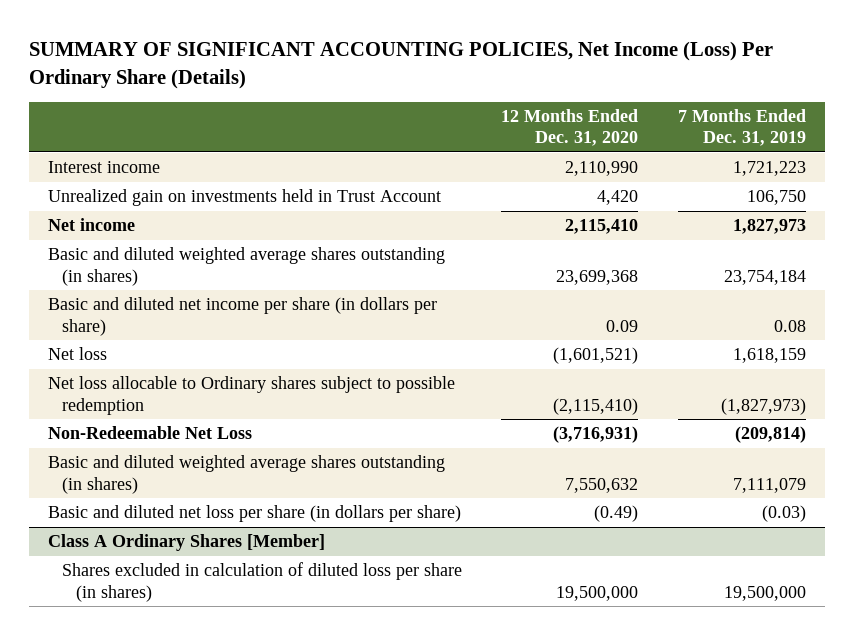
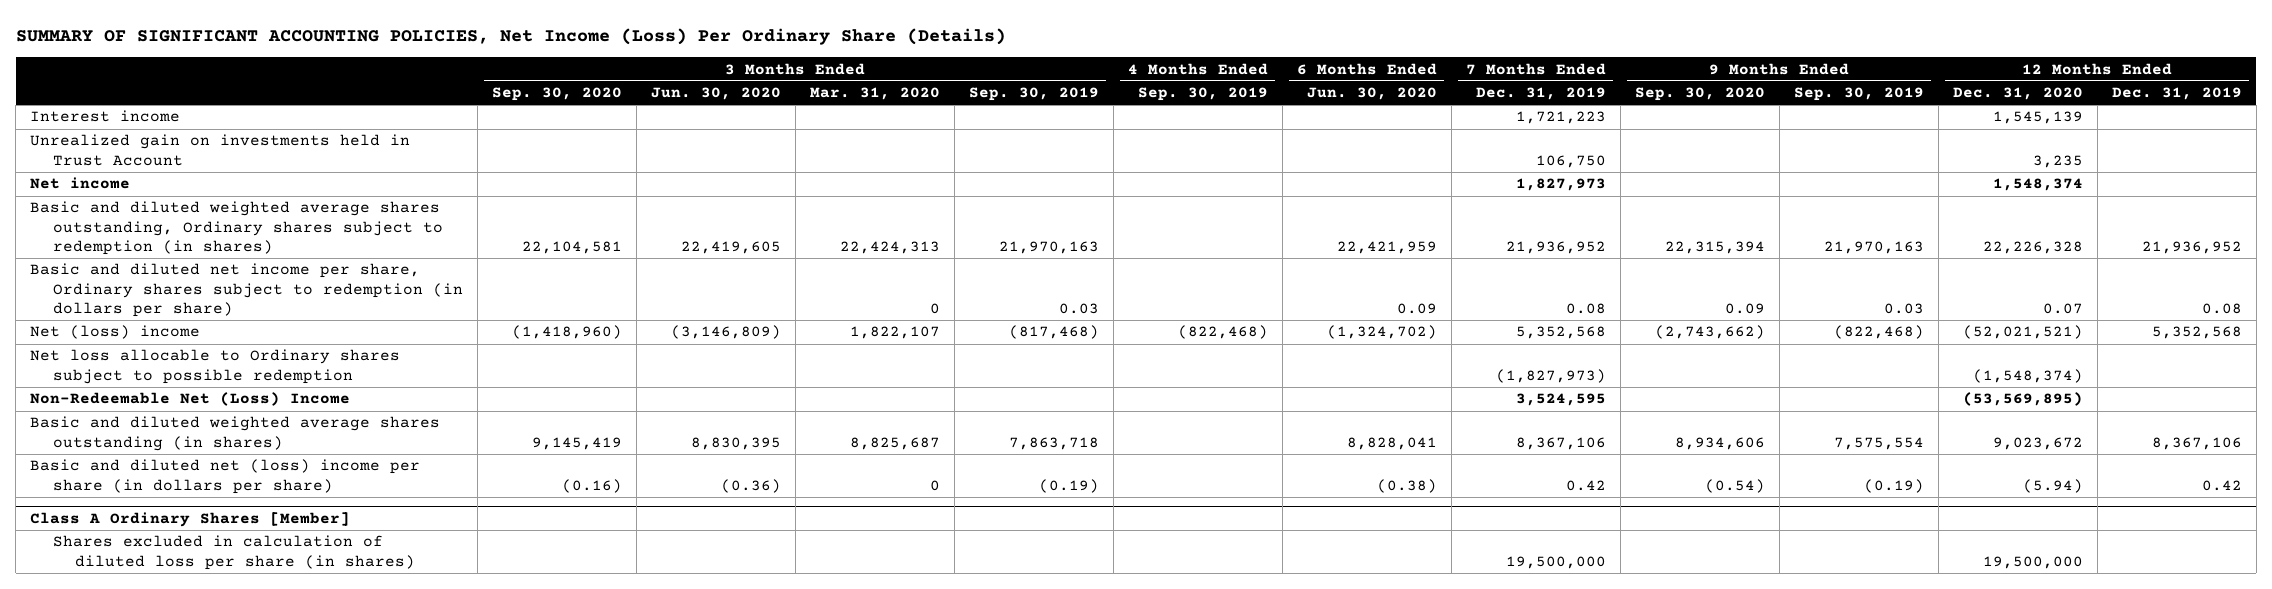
- | 12 Months Ended Dec. 31, 2020 | 7 Months Ended Dec. 31, 2019
+ | 3 Months Ended Sep. 30, 2020 | 3 Months Ended Jun. 30, 2020 | 3 Months Ended Mar. 31, 2020 | 3 Months Ended Sep. 30, 2019 | 4 Months Ended Sep. 30, 2019 | 6 Months Ended Jun. 30, 2020 | 7 Months Ended Dec. 31, 2019 | 9 Months Ended Sep. 30, 2020 | 9 Months Ended Sep. 30, 2019 | 12 Months Ended Dec. 31, 2020 | 12 Months Ended Dec. 31, 2019
- Interest income | 2,110,990 | 1,721,223
- Unrealized gain on investments held in Trust Account | 4,420 | 106,750
- Net income | 2,115,410 | 1,827,973
- Basic and diluted weighted average shares outstanding (in shares) | 23,699,368 | 23,754,184
- Basic and diluted net income per share (in dollars per share) | 0.09 | 0.08
- Net loss | (1,601,521) | 1,618,159
- Net loss allocable to Ordinary shares subject to possible redemption | (2,115,410) | (1,827,973)
- Non-Redeemable Net Loss | (3,716,931) | (209,814)
- Basic and diluted weighted average shares outstanding (in shares) | 7,550,632 | 7,111,079
- Basic and diluted net loss per share (in dollars per share) | (0.49) | (0.03)
+ Interest income | | | | | | | 1,721,223 | | | 1,545,139 |
+ Unrealized gain on investments held in Trust Account | | | | | | | 106,750 | | | 3,235 |
+ Net income | | | | | | | 1,827,973 | | | 1,548,374 |
+ Basic and diluted weighted average shares outstanding, Ordinary shares subject to redemption (in shares) | 22,104,581 | 22,419,605 | 22,424,313 | 21,970,163 | | 22,421,959 | 21,936,952 | 22,315,394 | 21,970,163 | 22,226,328 | 21,936,952
+ Basic and diluted net income per share, Ordinary shares subject to redemption (in dollars per share) | | | 0 | 0.03 | | 0.09 | 0.08 | 0.09 | 0.03 | 0.07 | 0.08
+ Net (loss) income | (1,418,960) | (3,146,809) | 1,822,107 | (817,468) | (822,468) | (1,324,702) | 5,352,568 | (2,743,662) | (822,468) | (52,021,521) | 5,352,568
+ Net loss allocable to Ordinary shares subject to possible redemption | | | | | | | (1,827,973) | | | (1,548,374) |
+ Non-Redeemable Net (Loss) Income | | | | | | | 3,524,595 | | | (53,569,895) |
+ Basic and diluted weighted average shares outstanding (in shares) | 9,145,419 | 8,830,395 | 8,825,687 | 7,863,718 | | 8,828,041 | 8,367,106 | 8,934,606 | 7,575,554 | 9,023,672 | 8,367,106
+ Basic and diluted net (loss) income per share (in dollars per share) | (0.16) | (0.36) | 0 | (0.19) | | (0.38) | 0.42 | (0.54) | (0.19) | (5.94) | 0.42

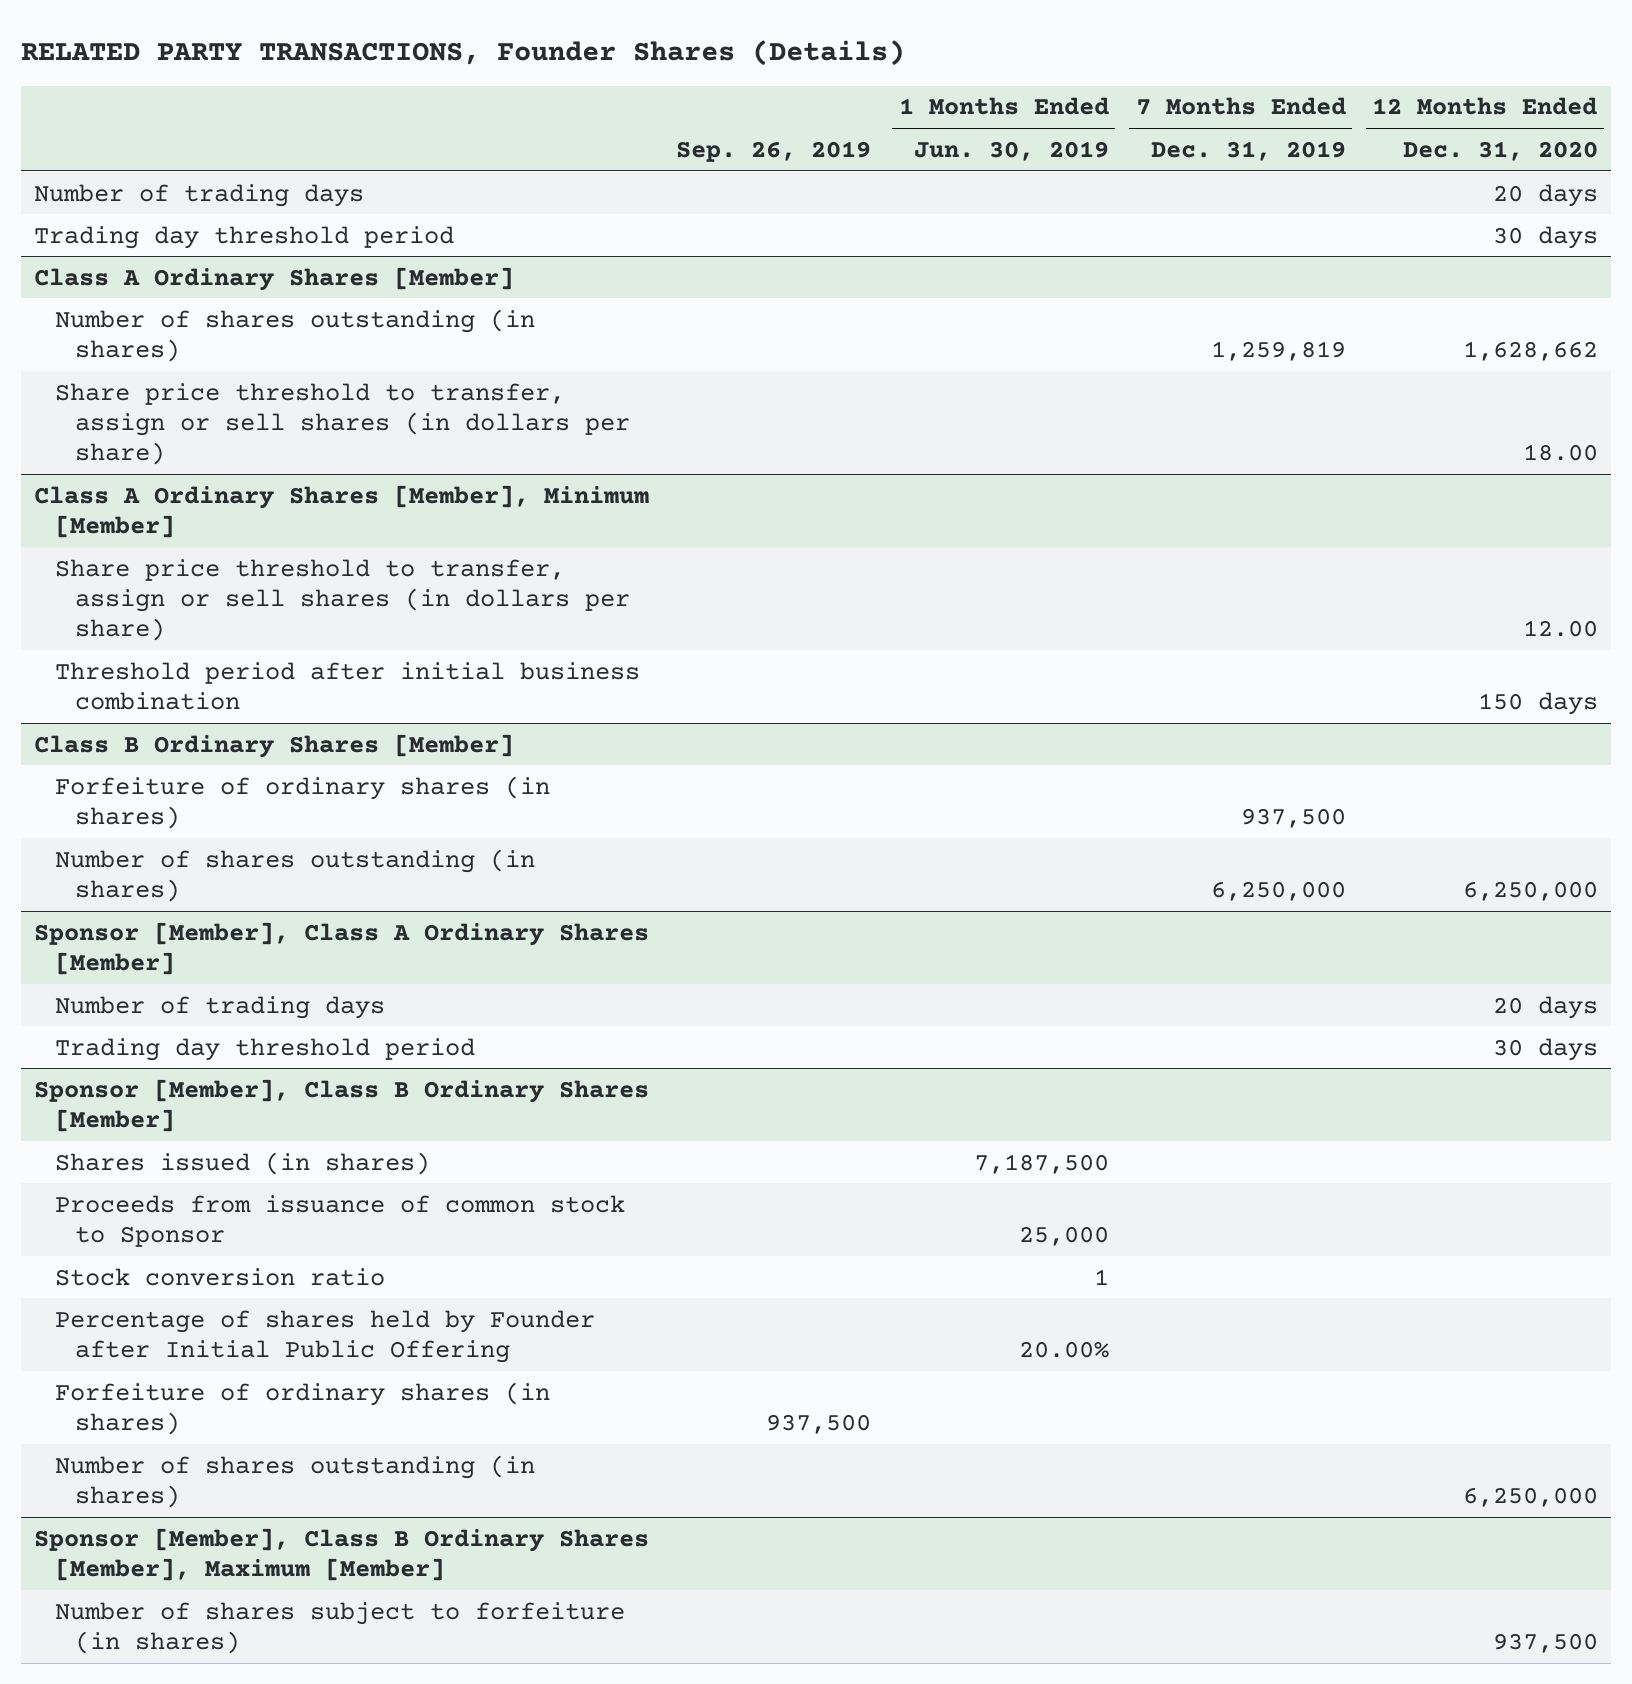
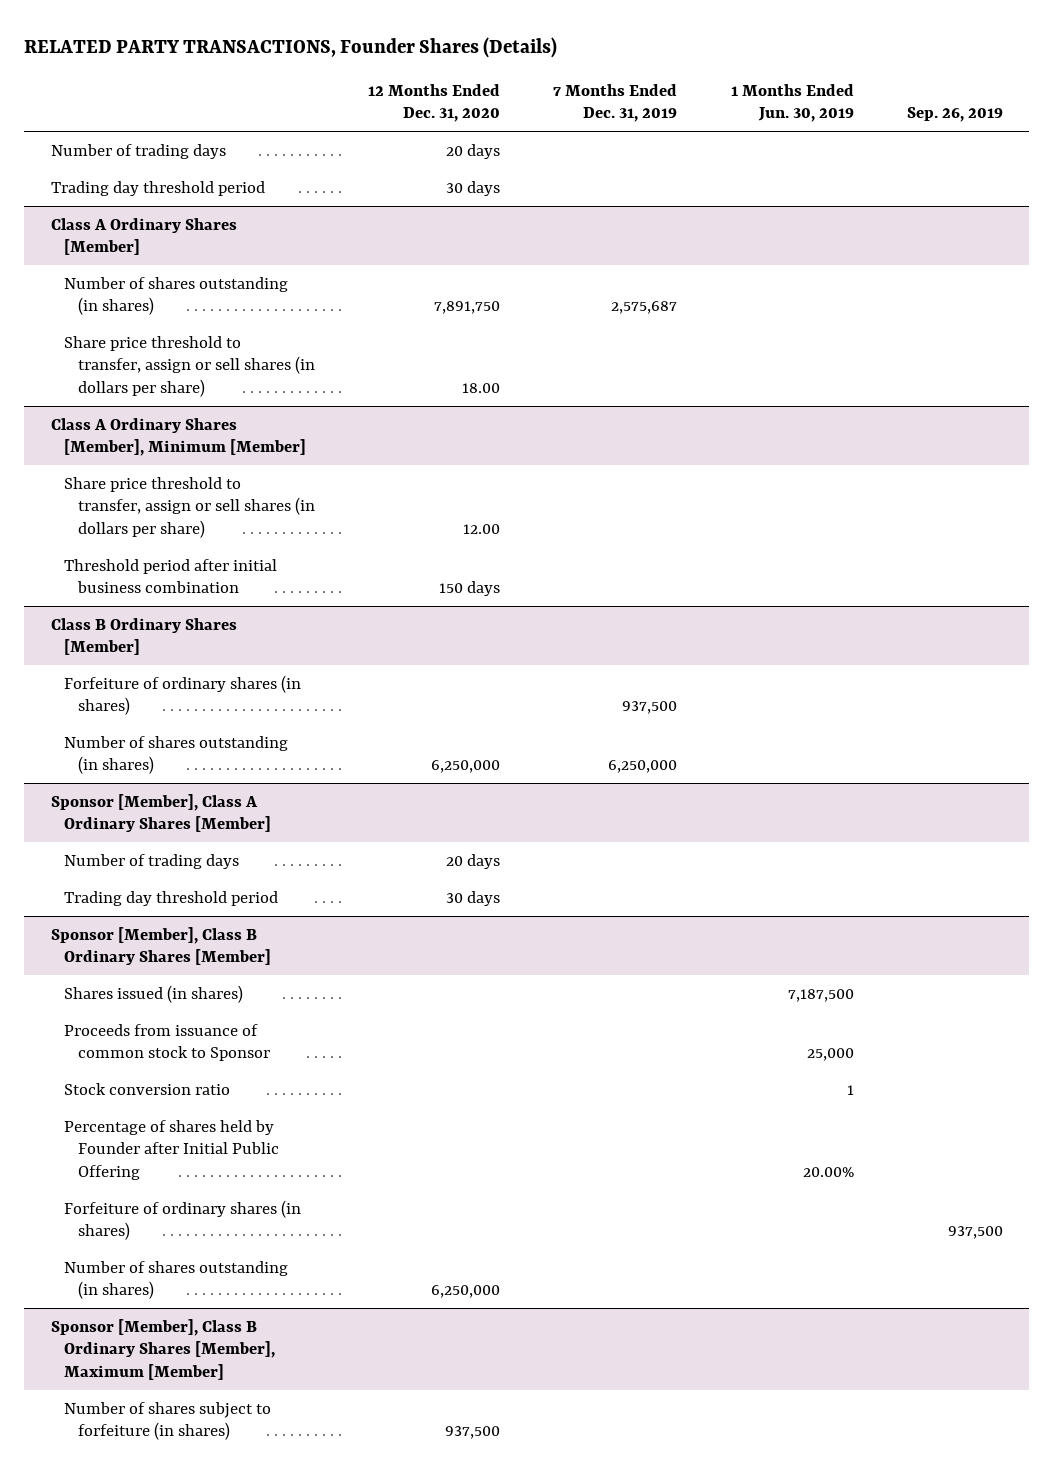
- | Sep. 26, 2019 | 1 Months Ended Jun. 30, 2019 | 7 Months Ended Dec. 31, 2019 | 12 Months Ended Dec. 31, 2020
+ | 12 Months Ended Dec. 31, 2020 | 7 Months Ended Dec. 31, 2019 | 1 Months Ended Jun. 30, 2019 | Sep. 26, 2019
@ Class A Ordinary Shares [Member]
- Number of shares outstanding (in shares) | | | 1,259,819 | 1,628,662
+ Number of shares outstanding (in shares) | 7,891,750 | 2,575,687 | |

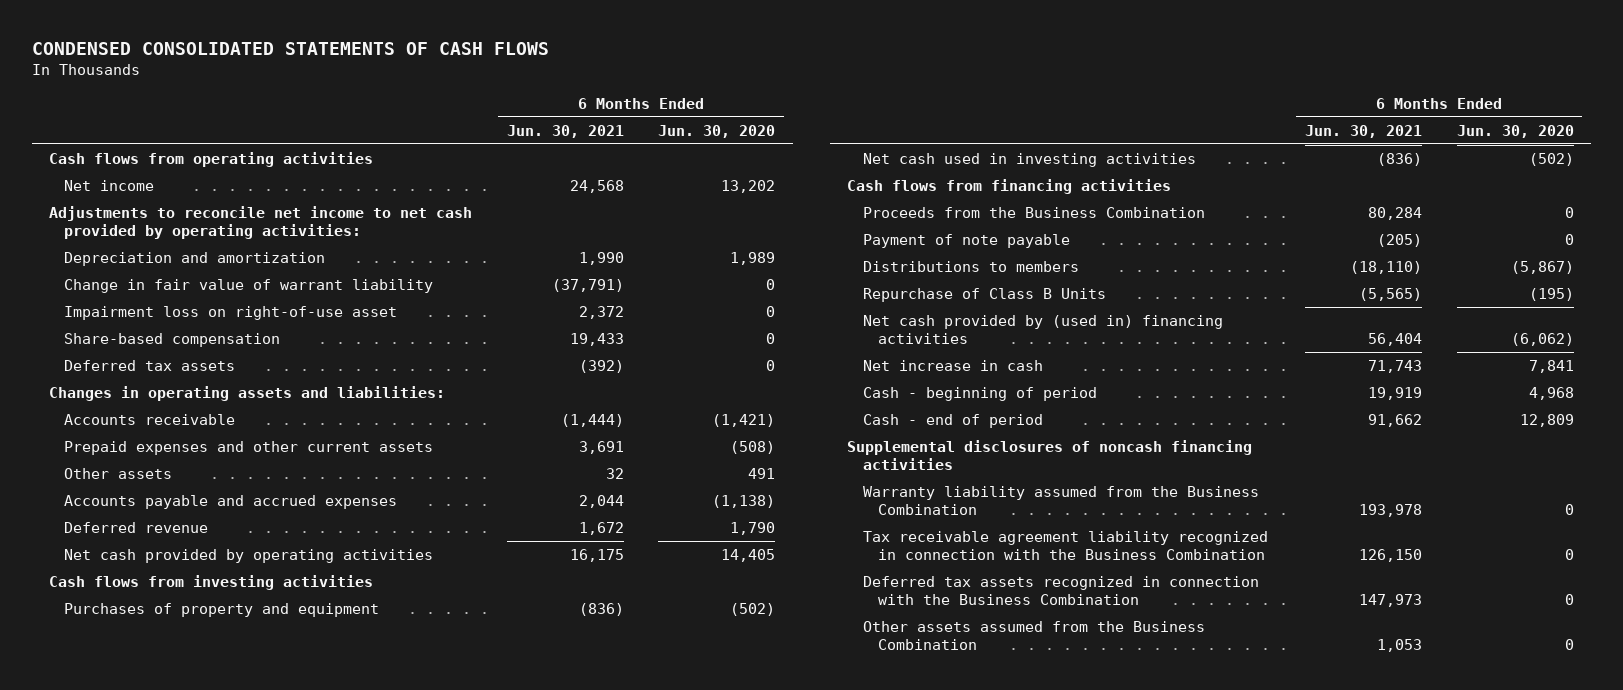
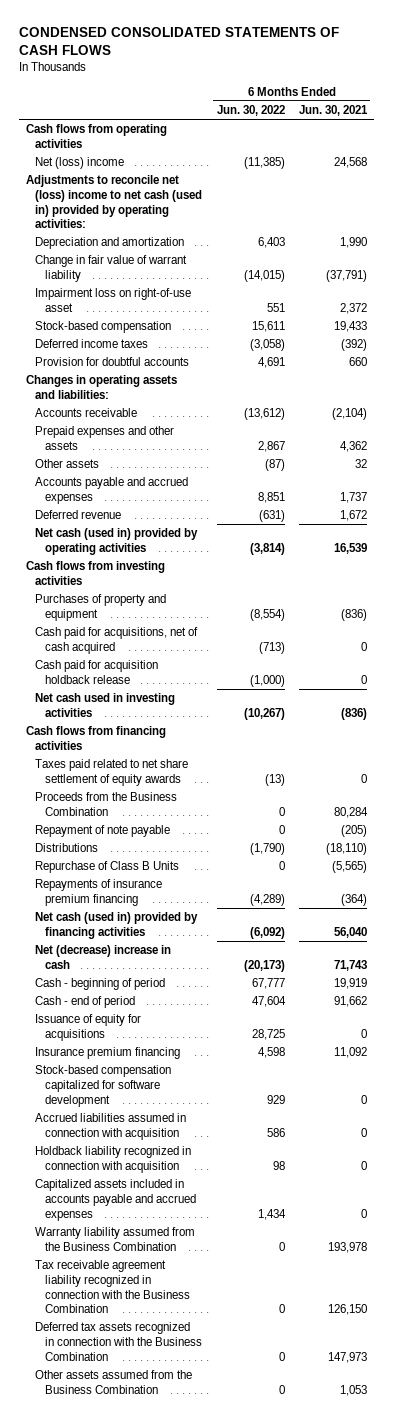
- | 6 Months Ended Jun. 30, 2021 | 6 Months Ended Jun. 30, 2020
+ | 6 Months Ended Jun. 30, 2022 | 6 Months Ended Jun. 30, 2021
- Net income | 24,568 | 13,202
- Adjustments to reconcile net income to net cash provided by operating activities:
+ Net (loss) income | (11,385) | 24,568
+ Adjustments to reconcile net (loss) income to net cash (used in) provided by operating activities:
- Share-based compensation | 19,433 | 0
- Deferred tax assets | (392) | 0
+ Stock-based compensation | 15,611 | 19,433
+ Deferred income taxes | (3,058) | (392)
+ Provision for doubtful accounts | 4,691 | 660
- Accounts receivable | (1,444) | (1,421)
- Prepaid expenses and other current assets | 3,691 | (508)
+ Accounts receivable | (13,612) | (2,104)
+ Prepaid expenses and other assets | 2,867 | 4,362
- Accounts payable and accrued expenses | 2,044 | (1,138)
+ Accounts payable and accrued expenses | 8,851 | 1,737
- Net cash provided by operating activities | 16,175 | 14,405
+ Net cash (used in) provided by operating activities | (3,814) | 16,539
+ Cash paid for acquisitions, net of cash acquired | (713) | 0
+ Cash paid for acquisition holdback release | (1,000) | 0
+ Taxes paid related to net share settlement of equity awards | (13) | 0
- Payment of note payable | (205) | 0
- Distributions to members | (18,110) | (5,867)
+ Repayment of note payable | 0 | (205)
+ Distributions | (1,790) | (18,110)
- Net cash provided by (used in) financing activities | 56,404 | (6,062)
- Net increase in cash | 71,743 | 7,841
+ Repayments of insurance premium financing | (4,289) | (364)
+ Net cash (used in) provided by financing activities | (6,092) | 56,040
+ Net (decrease) increase in cash | (20,173) | 71,743
- Supplemental disclosures of noncash financing activities
+ Issuance of equity for acquisitions | 28,725 | 0
+ Insurance premium financing | 4,598 | 11,092
+ Stock-based compensation capitalized for software development | 929 | 0
+ Accrued liabilities assumed in connection with acquisition | 586 | 0
+ Holdback liability recognized in connection with acquisition | 98 | 0
+ Capitalized assets included in accounts payable and accrued expenses | 1,434 | 0

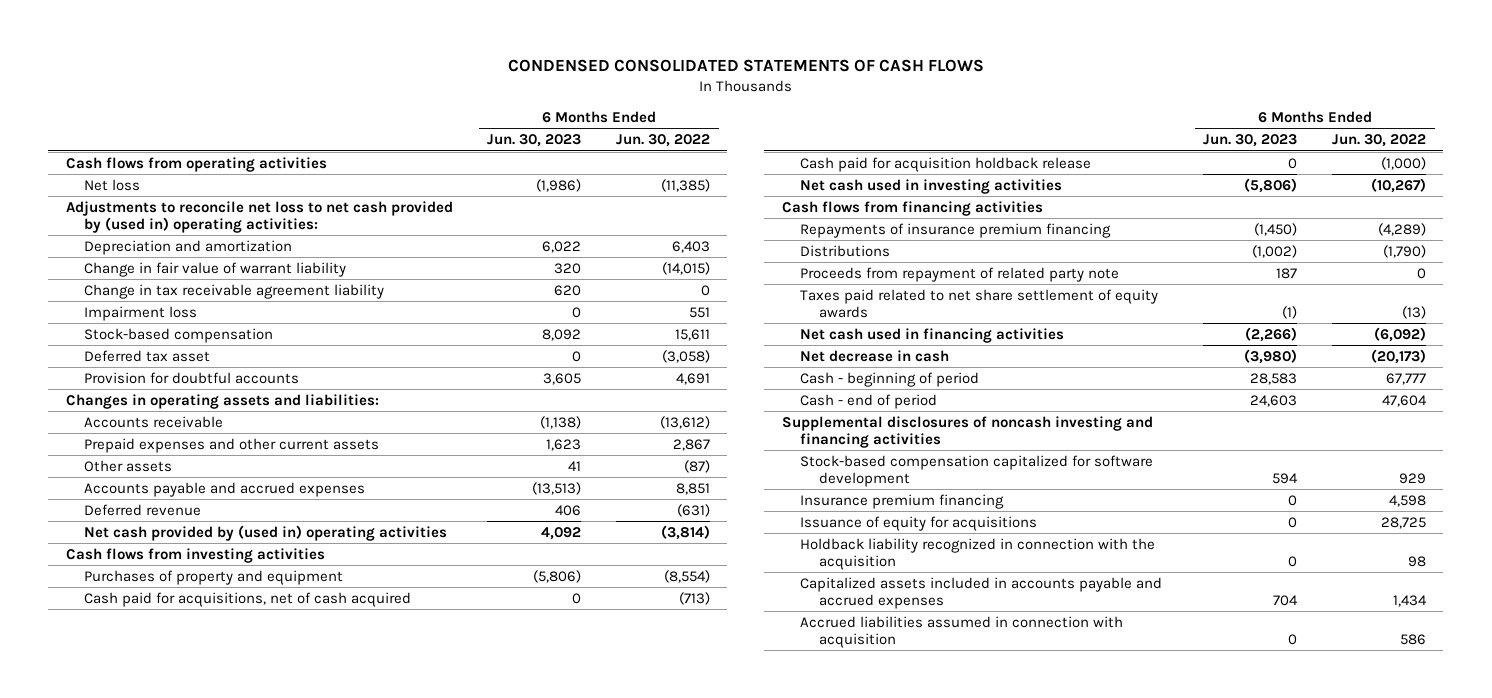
- | 6 Months Ended Jun. 30, 2022 | 6 Months Ended Jun. 30, 2021
+ | 6 Months Ended Jun. 30, 2023 | 6 Months Ended Jun. 30, 2022
- Net (loss) income | (11,385) | 24,568
- Adjustments to reconcile net (loss) income to net cash (used in) provided by operating activities:
+ Net loss | (1,986) | (11,385)
+ Adjustments to reconcile net loss to net cash provided by (used in) operating activities:
- Impairment loss on right-of-use asset | 551 | 2,372
+ Change in tax receivable agreement liability | 620 | 0
+ Impairment loss | 0 | 551
- Deferred income taxes | (3,058) | (392)
+ Deferred tax asset | 0 | (3,058)
- Prepaid expenses and other assets | 2,867 | 4,362
+ Prepaid expenses and other current assets | 1,623 | 2,867
- Net cash (used in) provided by operating activities | (3,814) | 16,539
+ Net cash provided by (used in) operating activities | 4,092 | (3,814)
- Proceeds from the Business Combination | 0 | 80,284
- Repayment of note payable | 0 | (205)
- Repurchase of Class B Units | 0 | (5,565)
- Net cash (used in) provided by financing activities | (6,092) | 56,040
- Net (decrease) increase in cash | (20,173) | 71,743
moved down: Distributions | (1,002) | (1,790)
+ Proceeds from repayment of related party note | 187 | 0
moved down: Taxes paid related to net share settlement of equity awards | (1) | (13)
+ Net cash used in financing activities | (2,266) | (6,092)
+ Net decrease in cash | (3,980) | (20,173)
+ Supplemental disclosures of noncash investing and financing activities
- Holdback liability recognized in connection with acquisition | 98 | 0
moved down: Insurance premium financing | 0 | 4,598
moved down: Issuance of equity for acquisitions | 0 | 28,725
+ Holdback liability recognized in connection with the acquisition | 0 | 98
- Warranty liability assumed from the Business Combination | 0 | 193,978
- Tax receivable agreement liability recognized in connection with the Business Combination | 0 | 126,150
- Deferred tax assets recognized in connection with the Business Combination | 0 | 147,973
- Other assets assumed from the Business Combination | 0 | 1,053
moved down: Accrued liabilities assumed in connection with acquisition | 0 | 586

